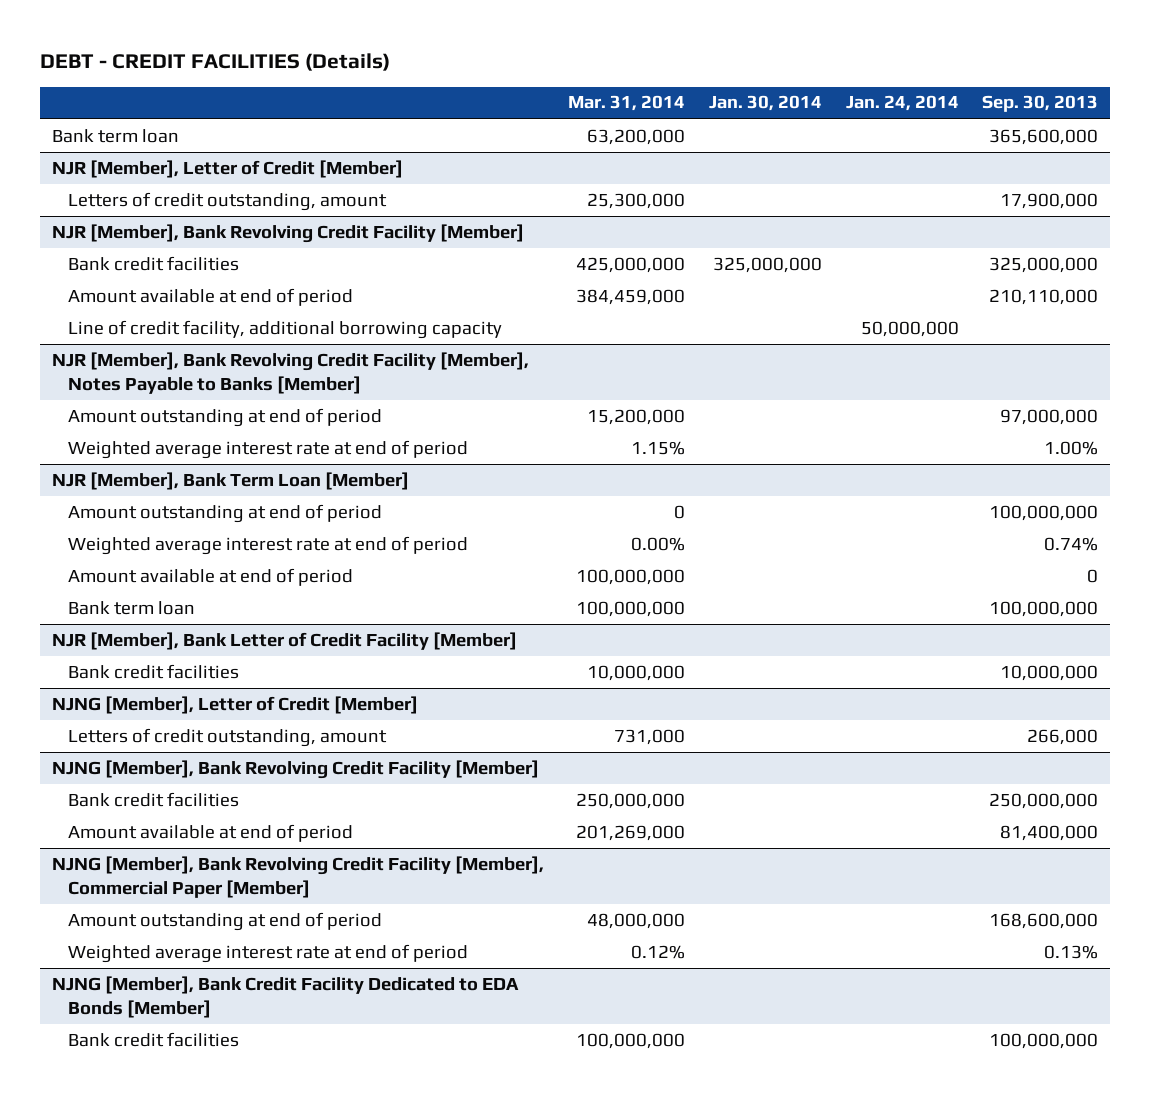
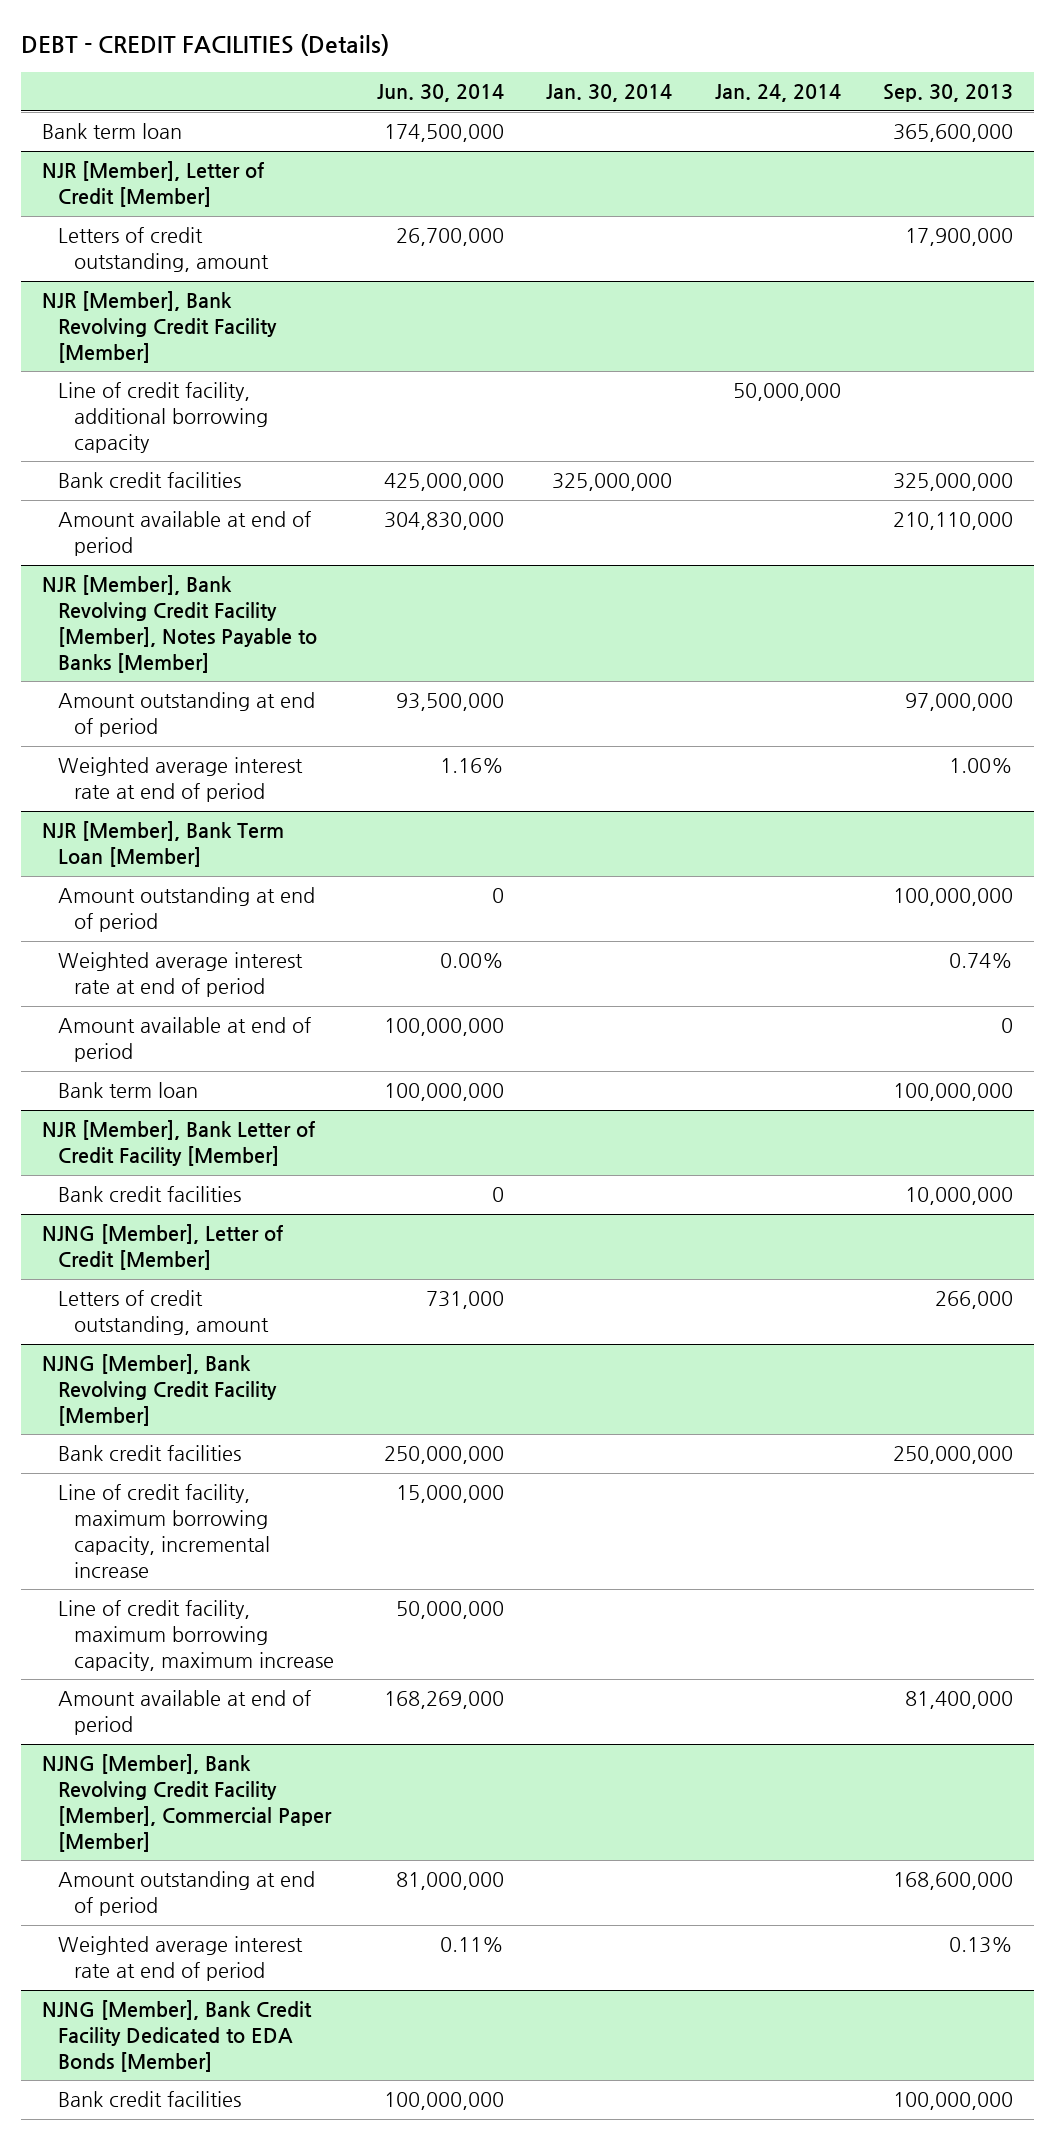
- | Mar. 31, 2014 | Jan. 30, 2014 | Jan. 24, 2014 | Sep. 30, 2013
+ | Jun. 30, 2014 | Jan. 30, 2014 | Jan. 24, 2014 | Sep. 30, 2013
@ NJR [Member], Bank Revolving Credit Facility [Member]
moved up: Line of credit facility, additional borrowing capacity | | | 50,000,000 |
@ NJNG [Member], Bank Revolving Credit Facility [Member]
+ Line of credit facility, maximum borrowing capacity, incremental increase | 15,000,000 | | |
+ Line of credit facility, maximum borrowing capacity, maximum increase | 50,000,000 | | |

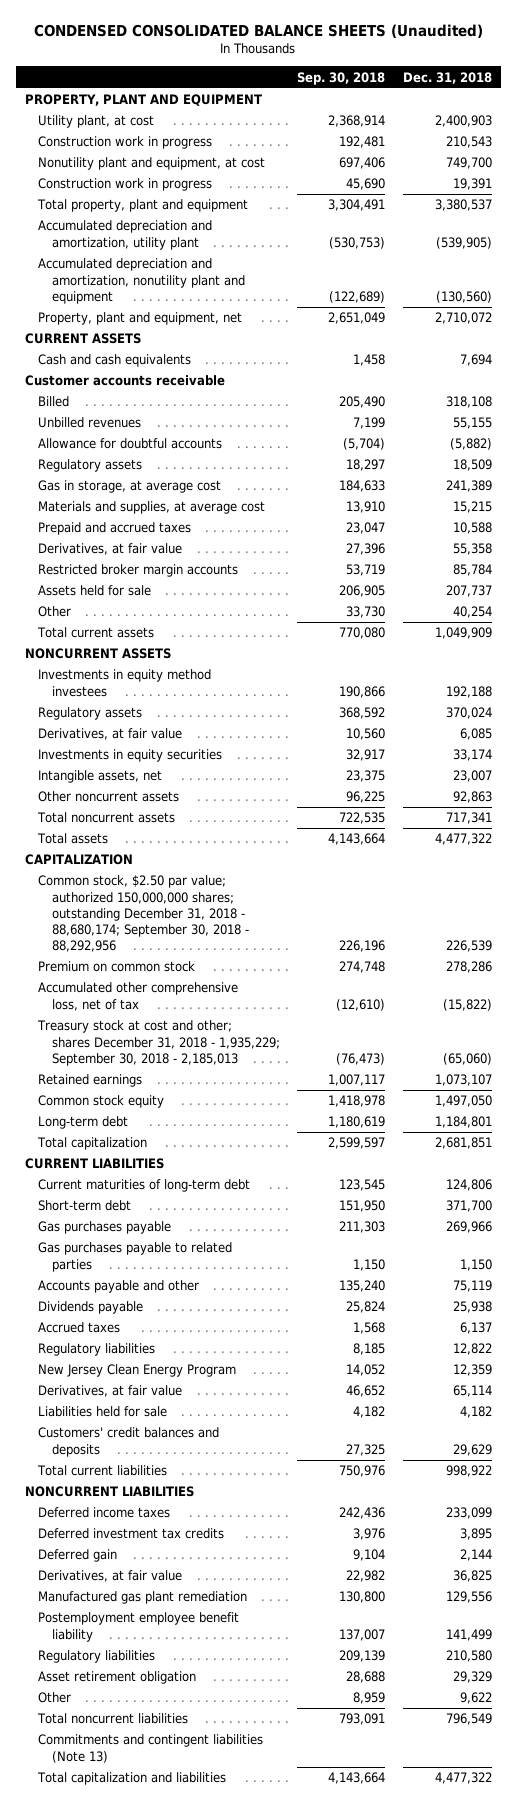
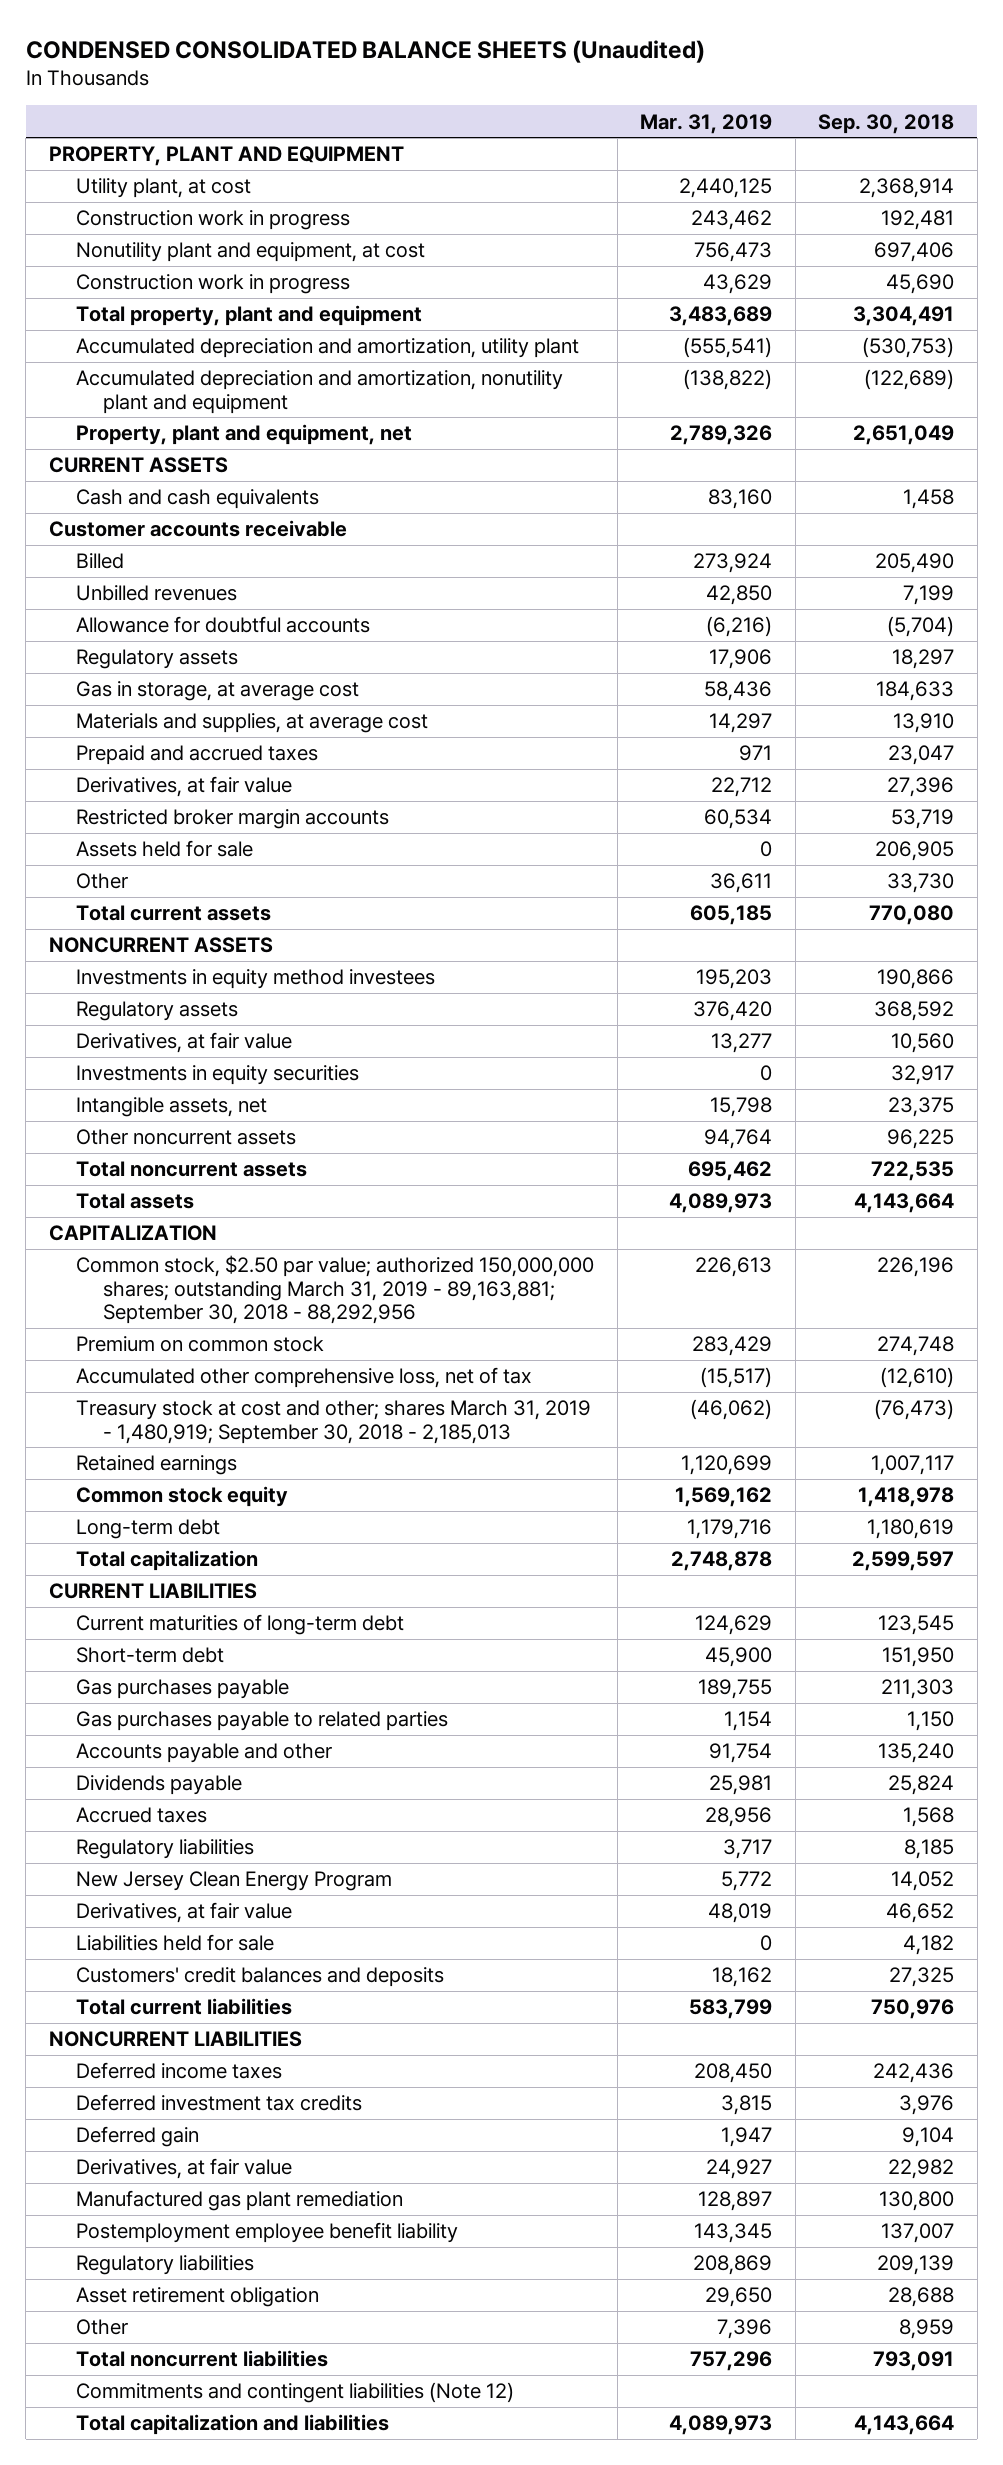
- | Sep. 30, 2018 | Dec. 31, 2018
+ | Mar. 31, 2019 | Sep. 30, 2018
- Common stock, $2.50 par value; authorized 150,000,000 shares; outstanding December 31, 2018 - 88,680,174; September 30, 2018 - 88,292,956 | 226,196 | 226,539
+ Common stock, $2.50 par value; authorized 150,000,000 shares; outstanding March 31, 2019 - 89,163,881; September 30, 2018 - 88,292,956 | 226,613 | 226,196
- Treasury stock at cost and other; shares December 31, 2018 - 1,935,229; September 30, 2018 - 2,185,013 | (76,473) | (65,060)
+ Treasury stock at cost and other; shares March 31, 2019 - 1,480,919; September 30, 2018 - 2,185,013 | (46,062) | (76,473)
- Commitments and contingent liabilities (Note 13)
+ Commitments and contingent liabilities (Note 12)

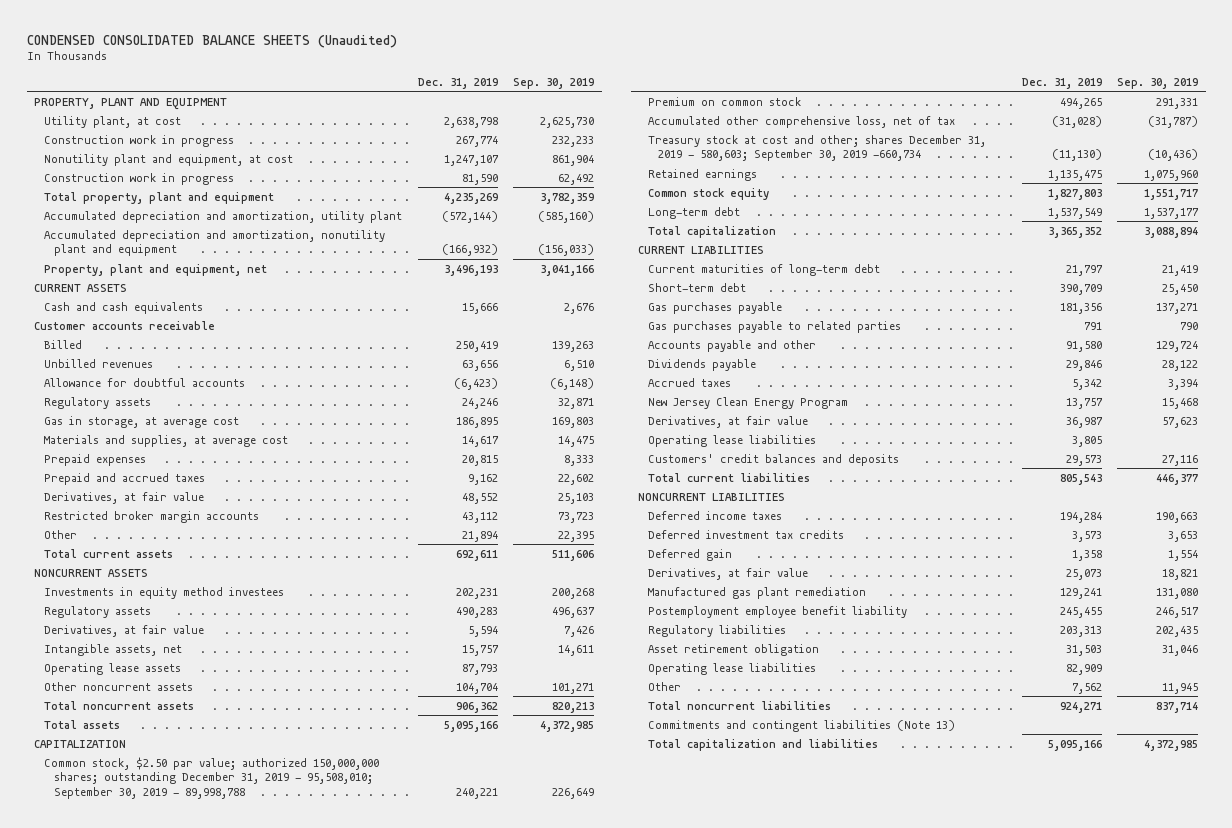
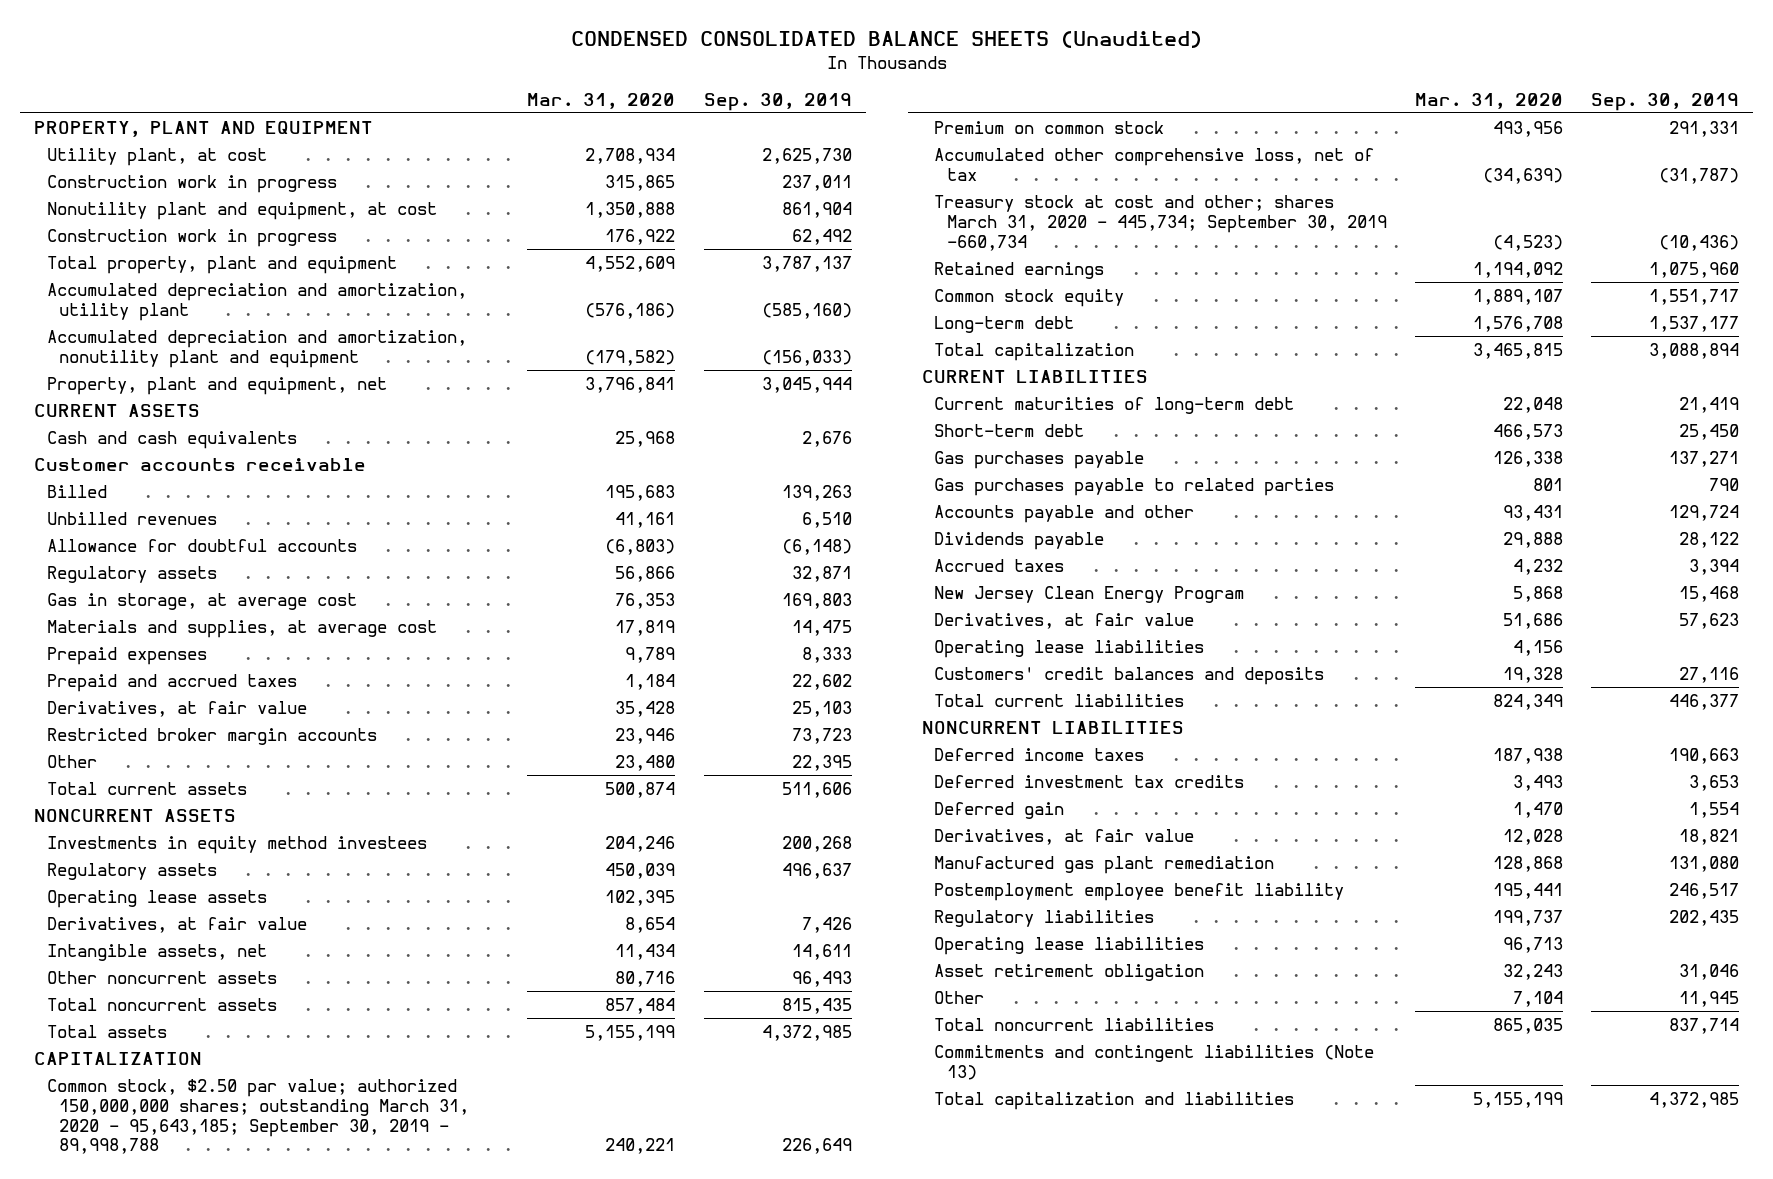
- | Dec. 31, 2019 | Sep. 30, 2019
+ | Mar. 31, 2020 | Sep. 30, 2019
- Construction work in progress | 267,774 | 232,233
+ Construction work in progress | 315,865 | 237,011
- Total property, plant and equipment | 4,235,269 | 3,782,359
+ Total property, plant and equipment | 4,552,609 | 3,787,137
- Property, plant and equipment, net | 3,496,193 | 3,041,166
+ Property, plant and equipment, net | 3,796,841 | 3,045,944
moved up: Operating lease assets | 102,395 |
- Other noncurrent assets | 104,704 | 101,271
- Total noncurrent assets | 906,362 | 820,213
+ Other noncurrent assets | 80,716 | 96,493
+ Total noncurrent assets | 857,484 | 815,435
- Common stock, $2.50 par value; authorized 150,000,000 shares; outstanding December 31, 2019 - 95,508,010; September 30, 2019 - 89,998,788 | 240,221 | 226,649
+ Common stock, $2.50 par value; authorized 150,000,000 shares; outstanding March 31, 2020 - 95,643,185; September 30, 2019 - 89,998,788 | 240,221 | 226,649
- Treasury stock at cost and other; shares December 31, 2019 - 580,603; September 30, 2019 -660,734 | (11,130) | (10,436)
+ Treasury stock at cost and other; shares March 31, 2020 - 445,734; September 30, 2019 -660,734 | (4,523) | (10,436)
moved down: Asset retirement obligation | 32,243 | 31,046

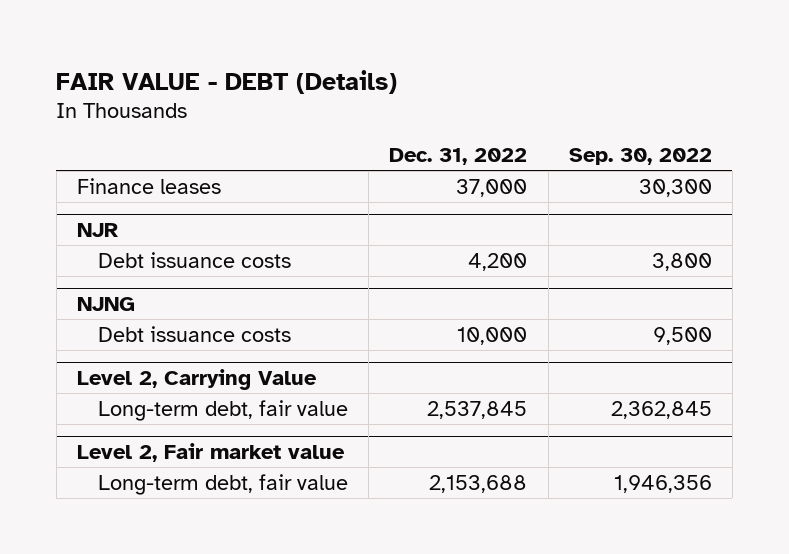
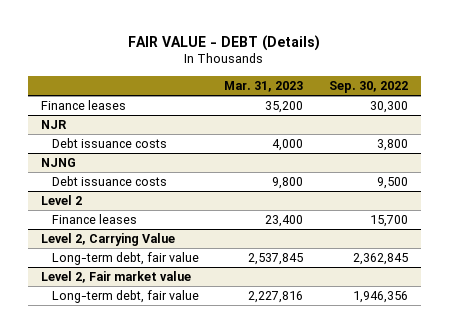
- | Dec. 31, 2022 | Sep. 30, 2022
+ | Mar. 31, 2023 | Sep. 30, 2022
+ Level 2
+ Finance leases | 23,400 | 15,700

